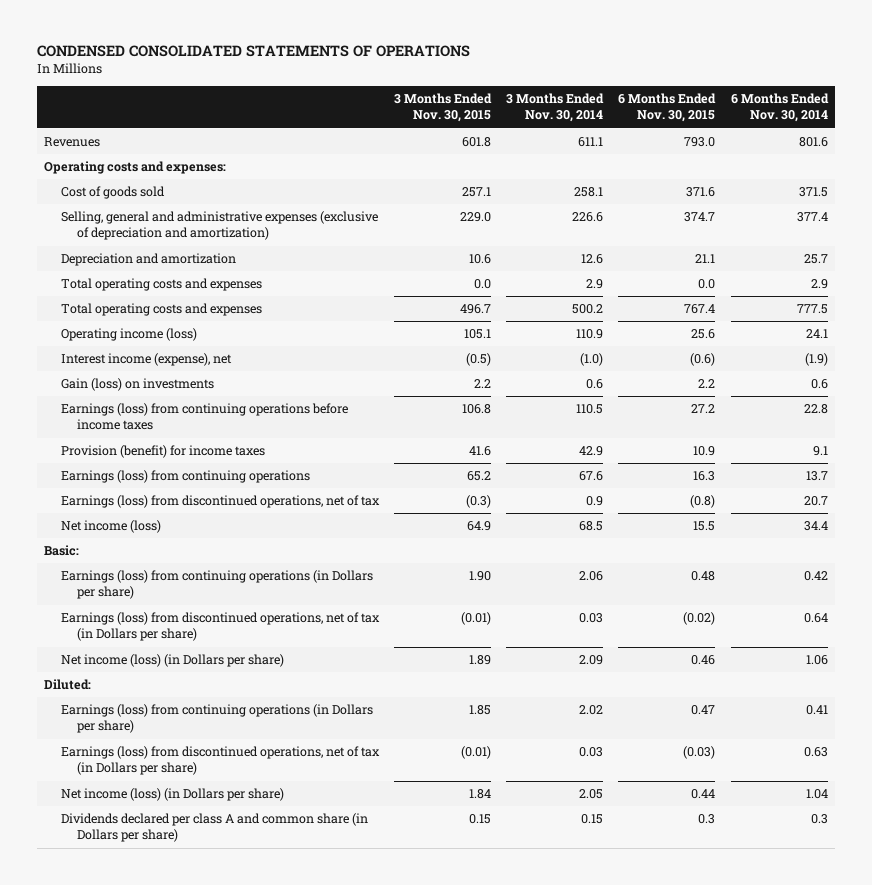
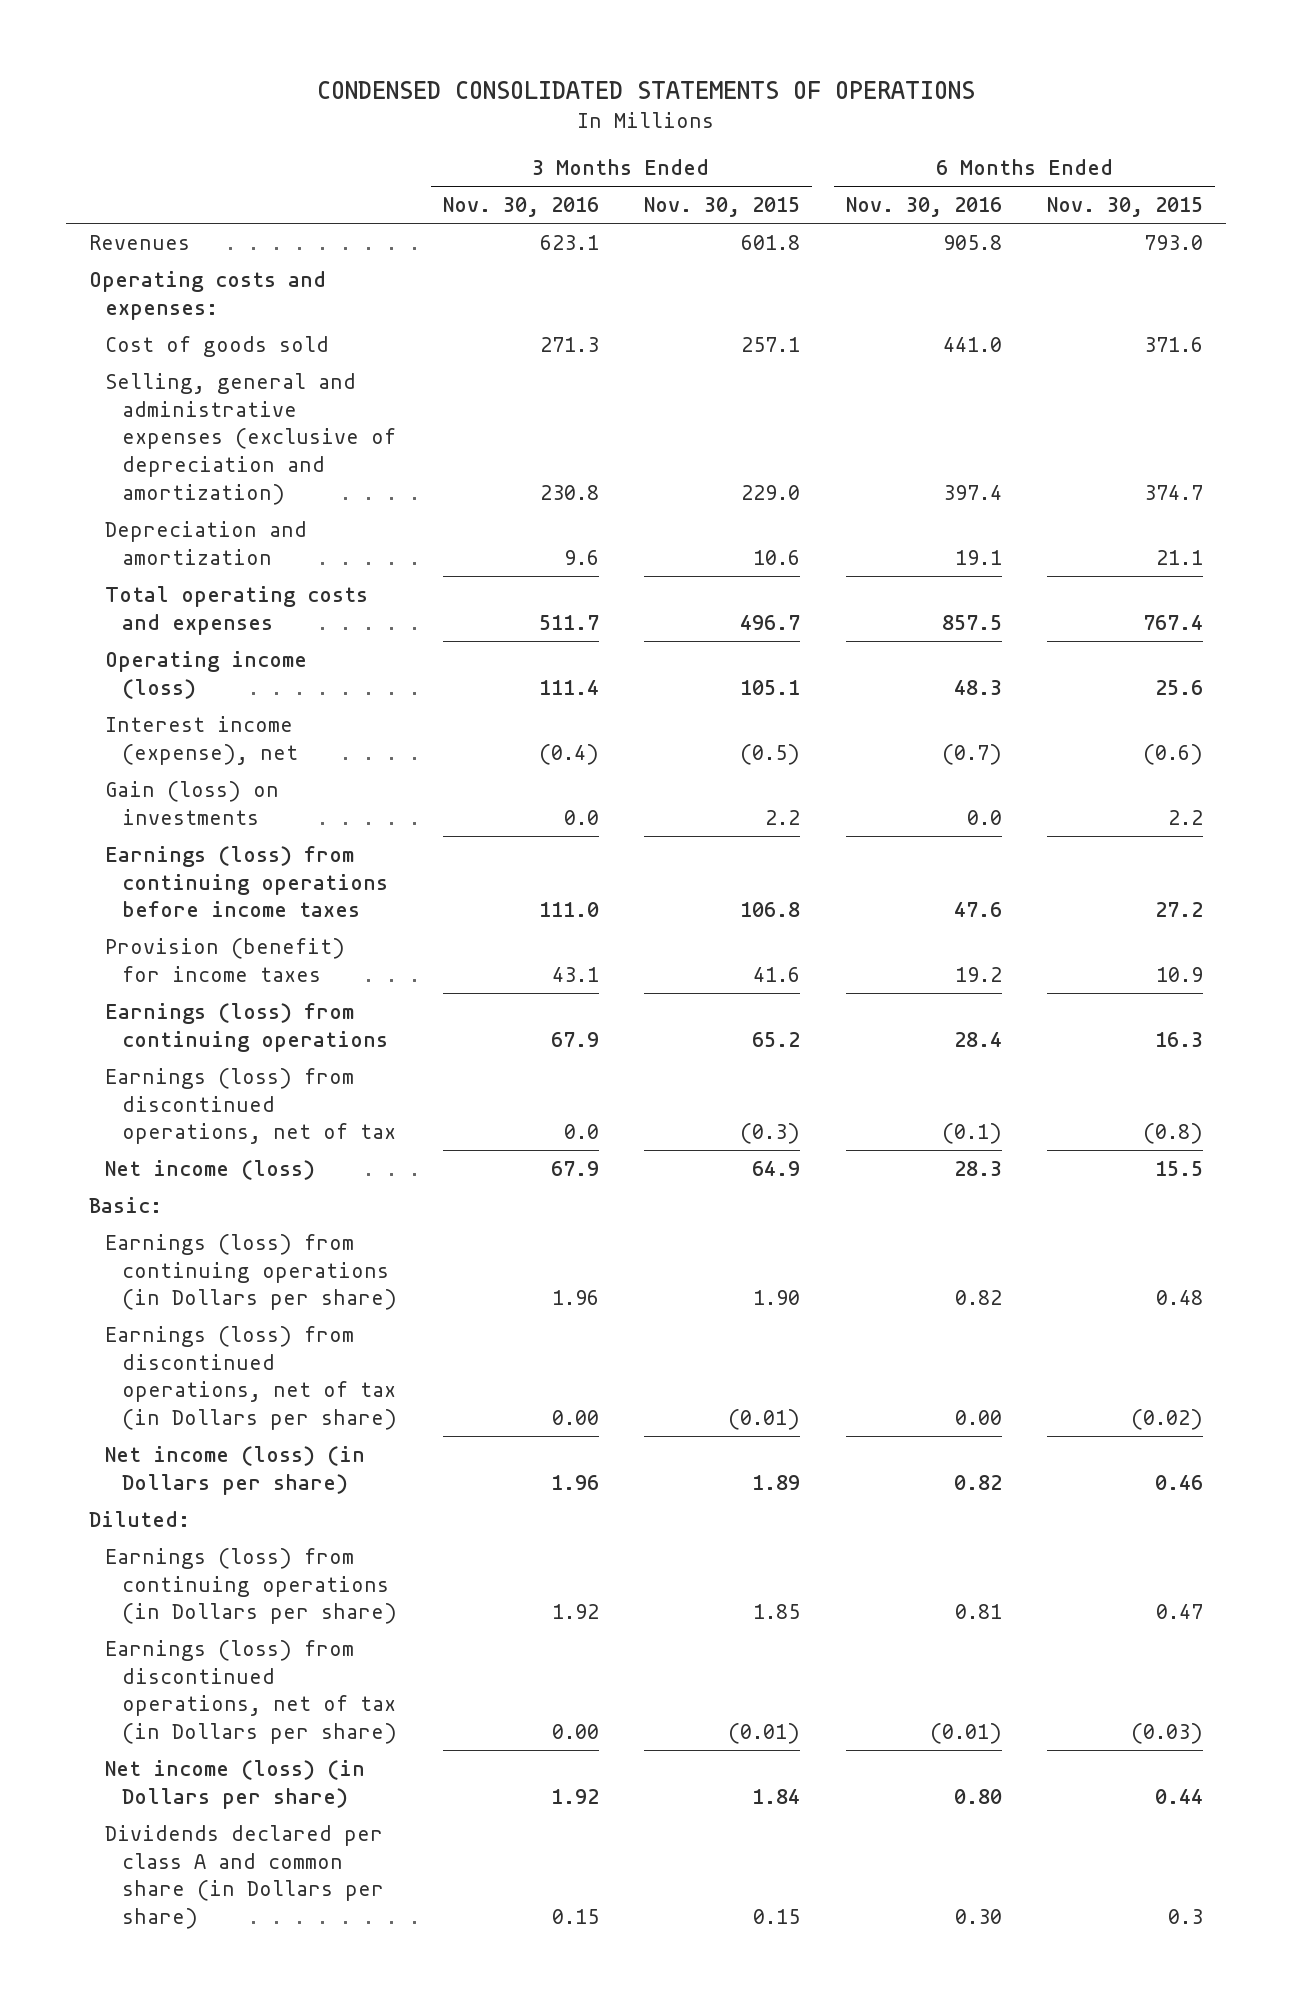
- | 3 Months Ended Nov. 30, 2015 | 3 Months Ended Nov. 30, 2014 | 6 Months Ended Nov. 30, 2015 | 6 Months Ended Nov. 30, 2014
+ | 3 Months Ended Nov. 30, 2016 | 3 Months Ended Nov. 30, 2015 | 6 Months Ended Nov. 30, 2016 | 6 Months Ended Nov. 30, 2015
- Total operating costs and expenses | 0.0 | 2.9 | 0.0 | 2.9

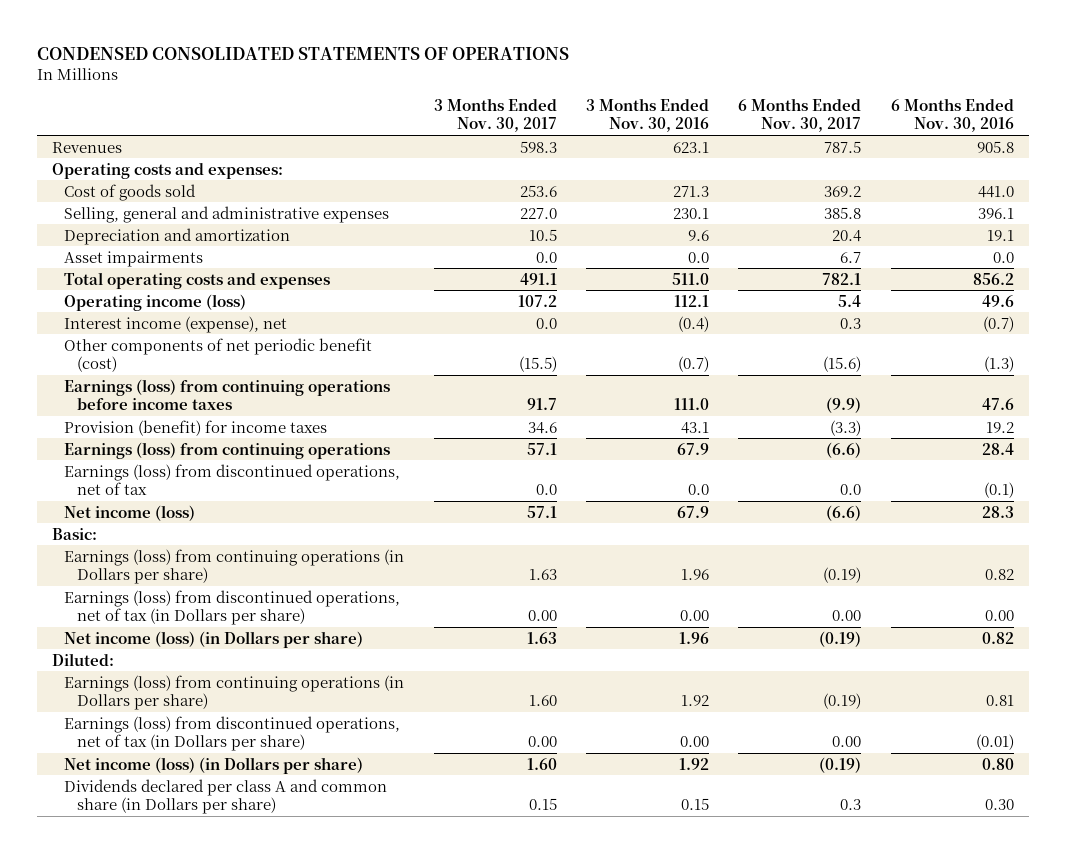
- | 3 Months Ended Nov. 30, 2016 | 3 Months Ended Nov. 30, 2015 | 6 Months Ended Nov. 30, 2016 | 6 Months Ended Nov. 30, 2015
+ | 3 Months Ended Nov. 30, 2017 | 3 Months Ended Nov. 30, 2016 | 6 Months Ended Nov. 30, 2017 | 6 Months Ended Nov. 30, 2016
- Selling, general and administrative expenses (exclusive of depreciation and amortization) | 230.8 | 229.0 | 397.4 | 374.7
+ Selling, general and administrative expenses | 227.0 | 230.1 | 385.8 | 396.1
- Total operating costs and expenses | 511.7 | 496.7 | 857.5 | 767.4
- Operating income (loss) | 111.4 | 105.1 | 48.3 | 25.6
+ Asset impairments | 0.0 | 0.0 | 6.7 | 0.0
+ Total operating costs and expenses | 491.1 | 511.0 | 782.1 | 856.2
+ Operating income (loss) | 107.2 | 112.1 | 5.4 | 49.6
- Gain (loss) on investments | 0.0 | 2.2 | 0.0 | 2.2
+ Other components of net periodic benefit (cost) | (15.5) | (0.7) | (15.6) | (1.3)

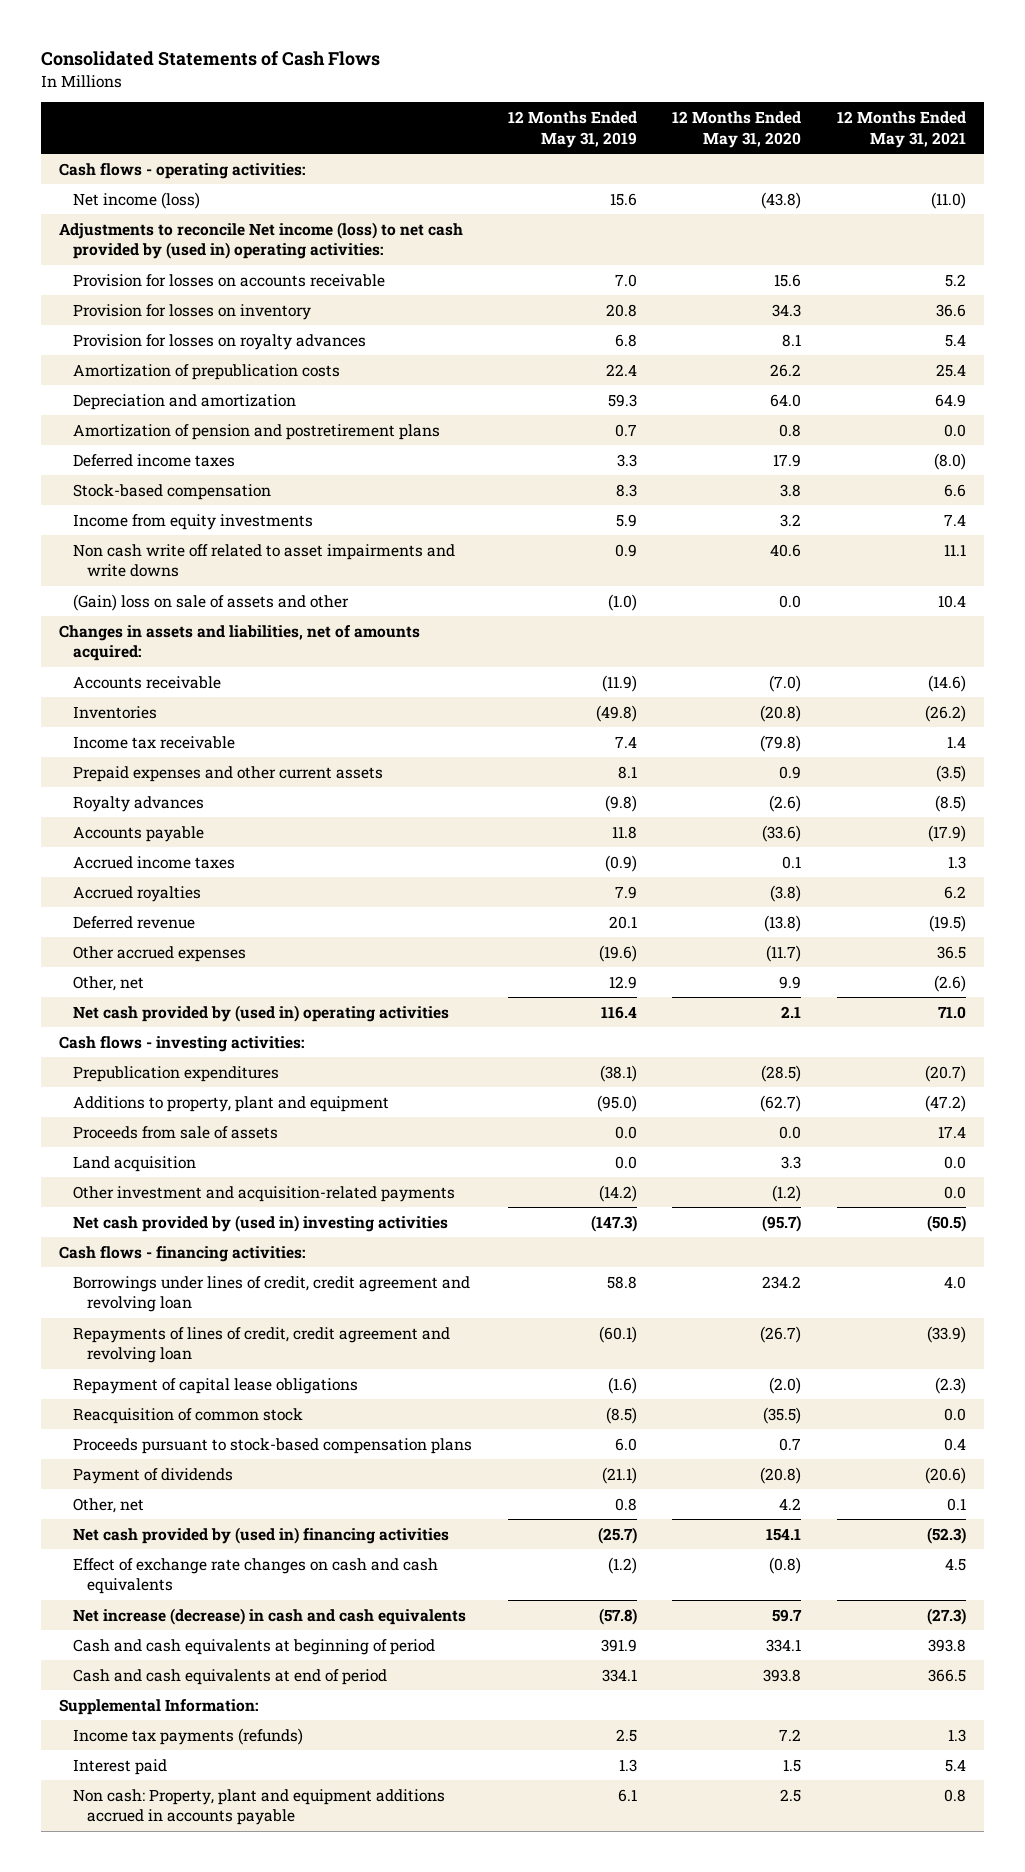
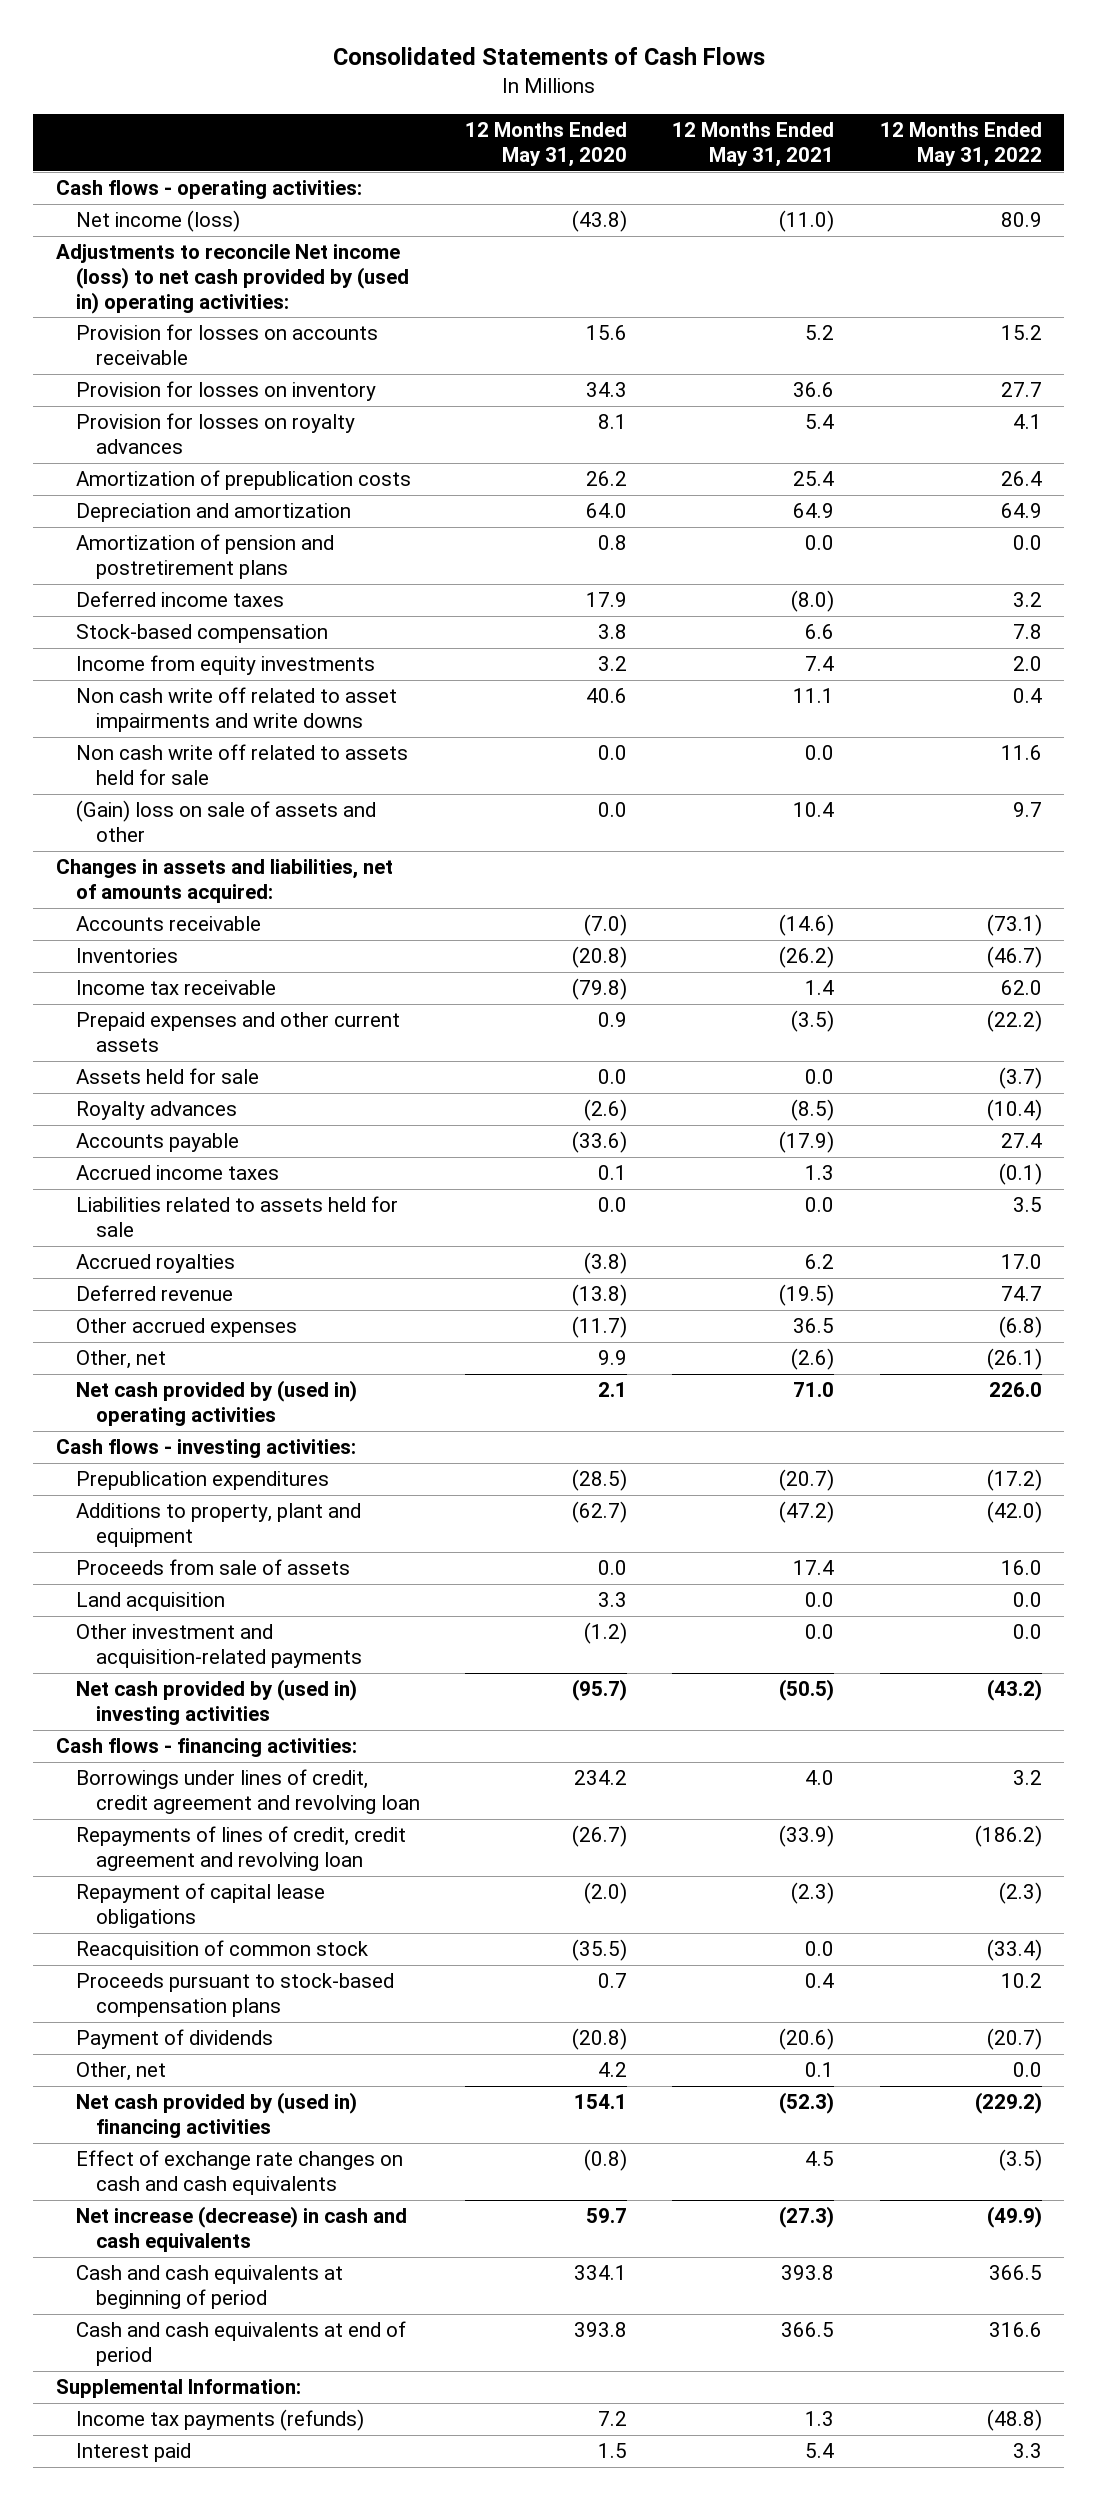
- | 12 Months Ended May 31, 2019 | 12 Months Ended May 31, 2020 | 12 Months Ended May 31, 2021
+ | 12 Months Ended May 31, 2020 | 12 Months Ended May 31, 2021 | 12 Months Ended May 31, 2022
+ Non cash write off related to assets held for sale | 0.0 | 0.0 | 11.6
+ Assets held for sale | 0.0 | 0.0 | (3.7)
+ Liabilities related to assets held for sale | 0.0 | 0.0 | 3.5
- Non cash: Property, plant and equipment additions accrued in accounts payable | 6.1 | 2.5 | 0.8

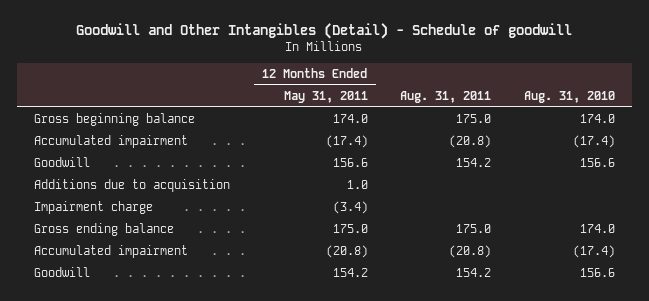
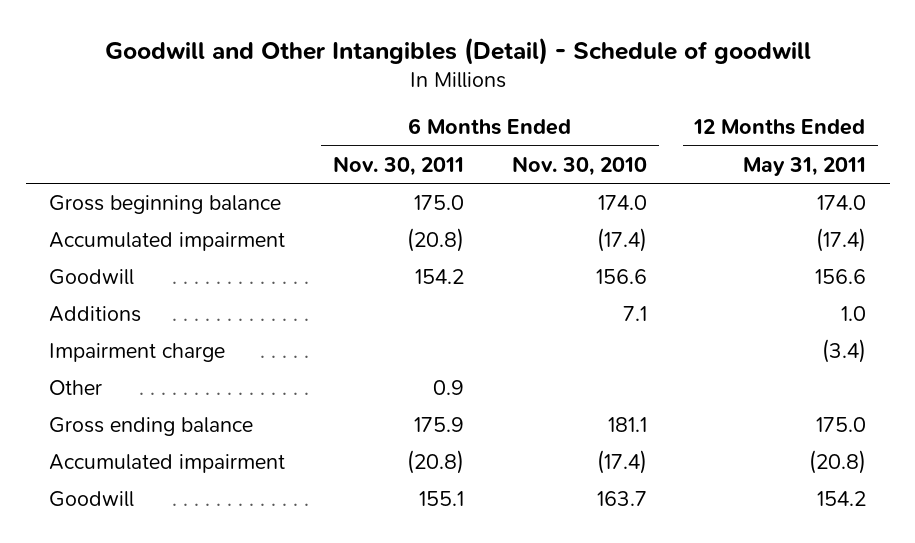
- | 12 Months Ended May 31, 2011 | Aug. 31, 2011 | Aug. 31, 2010
+ | 6 Months Ended Nov. 30, 2011 | 6 Months Ended Nov. 30, 2010 | 12 Months Ended May 31, 2011
- Additions due to acquisition | 1.0 | |
+ Additions | | 7.1 | 1.0
+ Other | 0.9 | |

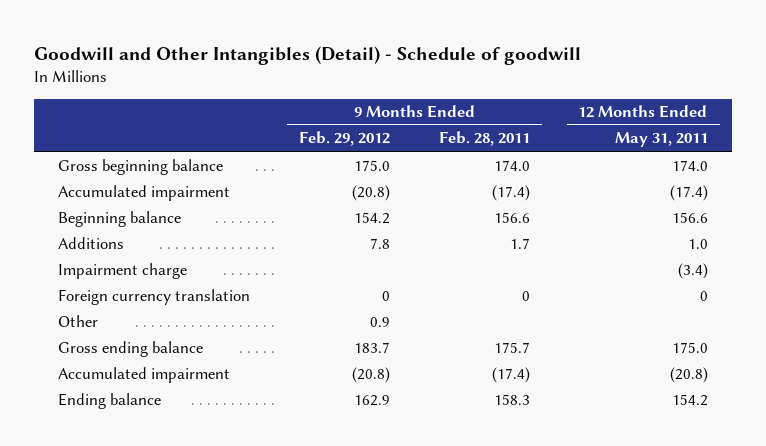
- | 6 Months Ended Nov. 30, 2011 | 6 Months Ended Nov. 30, 2010 | 12 Months Ended May 31, 2011
+ | 9 Months Ended Feb. 29, 2012 | 9 Months Ended Feb. 28, 2011 | 12 Months Ended May 31, 2011
- Goodwill | 154.2 | 156.6 | 156.6
+ Beginning balance | 154.2 | 156.6 | 156.6
+ Foreign currency translation | 0 | 0 | 0
- Goodwill | 155.1 | 163.7 | 154.2
+ Ending balance | 162.9 | 158.3 | 154.2

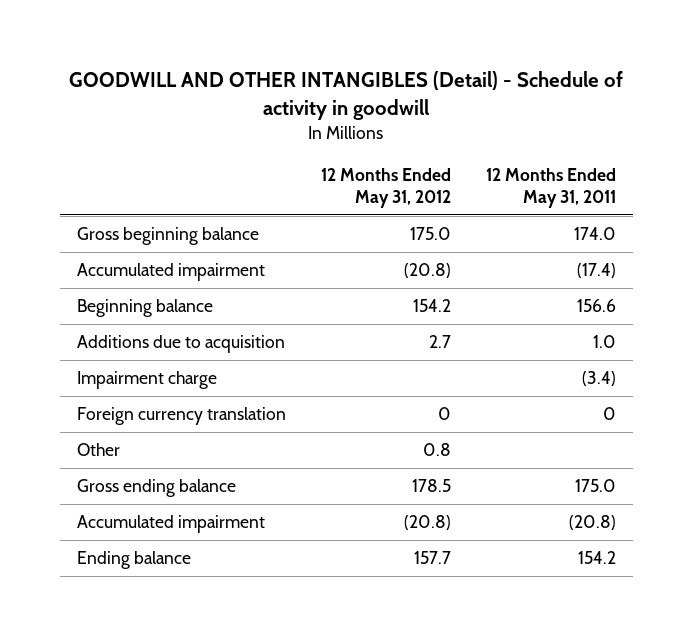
- Goodwill and Other Intangibles (Detail) - Schedule of goodwill
+ GOODWILL AND OTHER INTANGIBLES (Detail) - Schedule of activity in goodwill
- | 9 Months Ended Feb. 29, 2012 | 9 Months Ended Feb. 28, 2011 | 12 Months Ended May 31, 2011
+ | 12 Months Ended May 31, 2012 | 12 Months Ended May 31, 2011
- Additions | 7.8 | 1.7 | 1.0
+ Additions due to acquisition | 2.7 | 1.0

